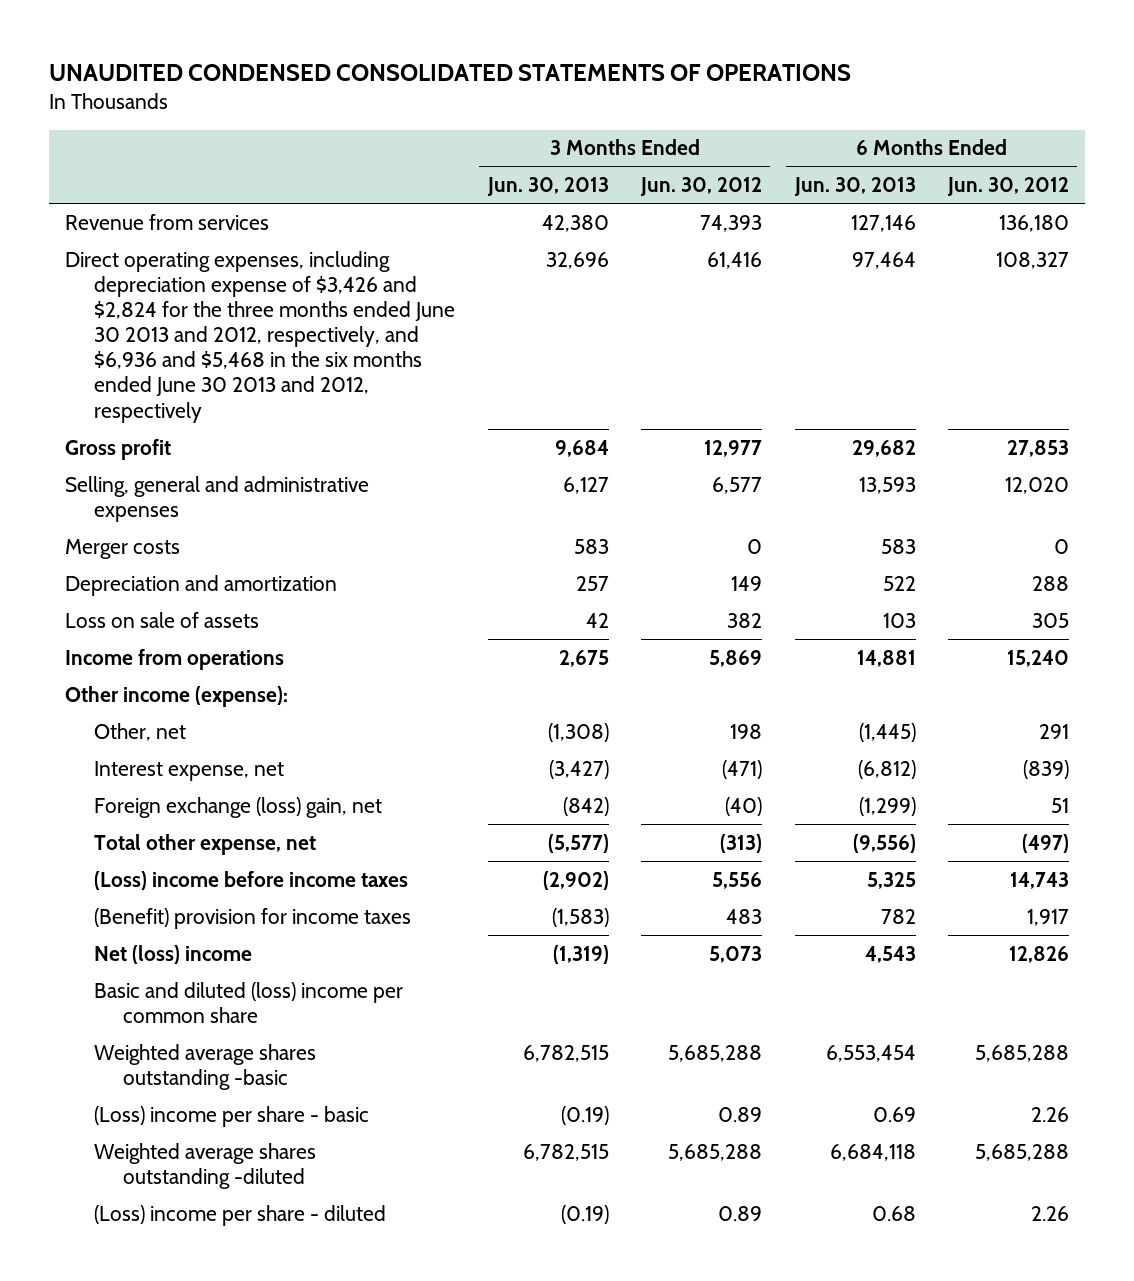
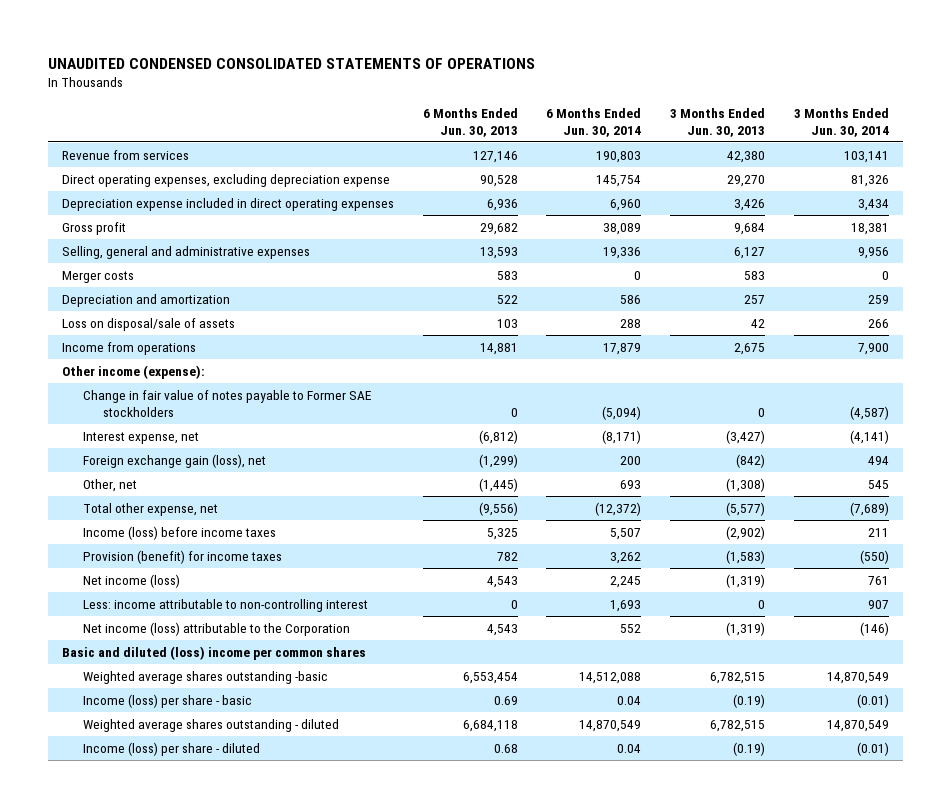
- | 3 Months Ended Jun. 30, 2013 | 3 Months Ended Jun. 30, 2012 | 6 Months Ended Jun. 30, 2013 | 6 Months Ended Jun. 30, 2012
+ | 6 Months Ended Jun. 30, 2013 | 6 Months Ended Jun. 30, 2014 | 3 Months Ended Jun. 30, 2013 | 3 Months Ended Jun. 30, 2014
- Direct operating expenses, including depreciation expense of $3,426 and $2,824 for the three months ended June 30 2013 and 2012, respectively, and $6,936 and $5,468 in the six months ended June 30 2013 and 2012, respectively | 32,696 | 61,416 | 97,464 | 108,327
+ Direct operating expenses, excluding depreciation expense | 90,528 | 145,754 | 29,270 | 81,326
+ Depreciation expense included in direct operating expenses | 6,936 | 6,960 | 3,426 | 3,434
- Loss on sale of assets | 42 | 382 | 103 | 305
+ Loss on disposal/sale of assets | 103 | 288 | 42 | 266
+ Change in fair value of notes payable to Former SAE stockholders | 0 | (5,094) | 0 | (4,587)
- Foreign exchange (loss) gain, net | (842) | (40) | (1,299) | 51
+ Foreign exchange gain (loss), net | (1,299) | 200 | (842) | 494
moved down: Other, net | (1,445) | 693 | (1,308) | 545
- (Loss) income before income taxes | (2,902) | 5,556 | 5,325 | 14,743
- (Benefit) provision for income taxes | (1,583) | 483 | 782 | 1,917
- Net (loss) income | (1,319) | 5,073 | 4,543 | 12,826
- Basic and diluted (loss) income per common share
+ Income (loss) before income taxes | 5,325 | 5,507 | (2,902) | 211
+ Provision (benefit) for income taxes | 782 | 3,262 | (1,583) | (550)
+ Net income (loss) | 4,543 | 2,245 | (1,319) | 761
+ Less: income attributable to non-controlling interest | 0 | 1,693 | 0 | 907
+ Net income (loss) attributable to the Corporation | 4,543 | 552 | (1,319) | (146)
+ Basic and diluted (loss) income per common shares
- (Loss) income per share - basic | (0.19) | 0.89 | 0.69 | 2.26
- Weighted average shares outstanding -diluted | 6,782,515 | 5,685,288 | 6,684,118 | 5,685,288
- (Loss) income per share - diluted | (0.19) | 0.89 | 0.68 | 2.26
+ Income (loss) per share - basic | 0.69 | 0.04 | (0.19) | (0.01)
+ Weighted average shares outstanding - diluted | 6,684,118 | 14,870,549 | 6,782,515 | 14,870,549
+ Income (loss) per share - diluted | 0.68 | 0.04 | (0.19) | (0.01)

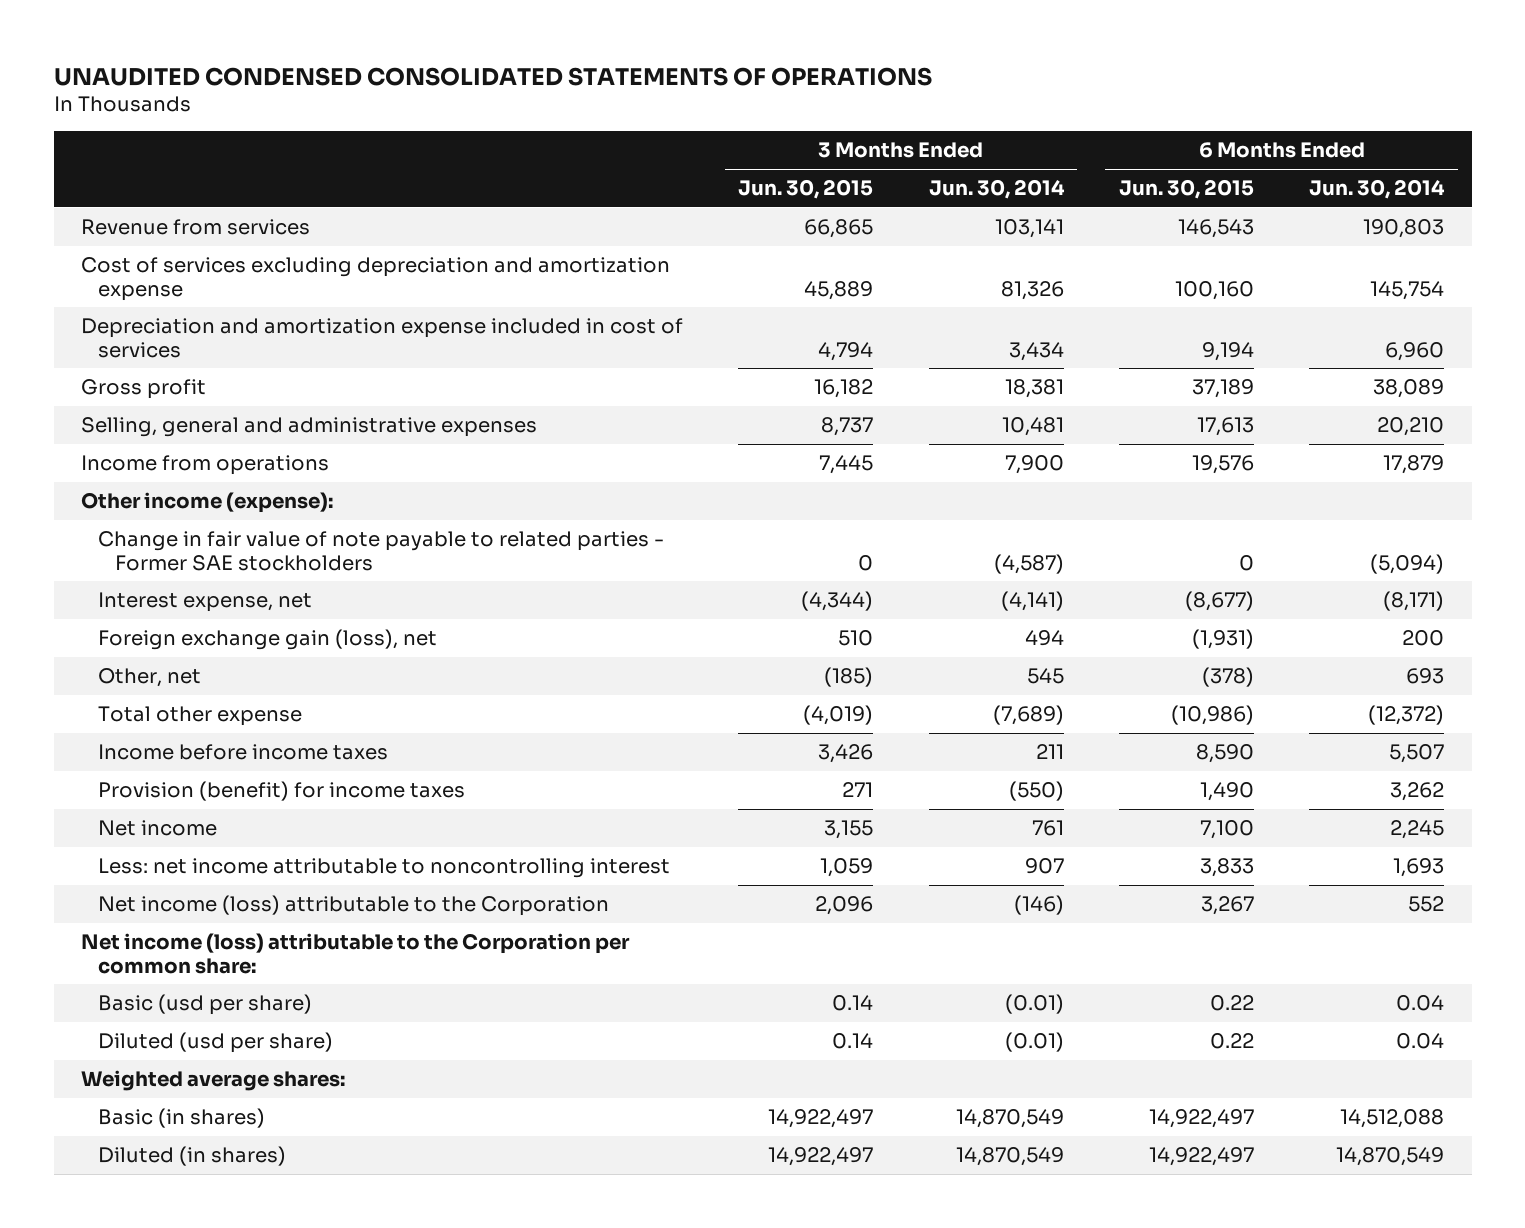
- | 6 Months Ended Jun. 30, 2013 | 6 Months Ended Jun. 30, 2014 | 3 Months Ended Jun. 30, 2013 | 3 Months Ended Jun. 30, 2014
+ | 3 Months Ended Jun. 30, 2015 | 3 Months Ended Jun. 30, 2014 | 6 Months Ended Jun. 30, 2015 | 6 Months Ended Jun. 30, 2014
- Direct operating expenses, excluding depreciation expense | 90,528 | 145,754 | 29,270 | 81,326
- Depreciation expense included in direct operating expenses | 6,936 | 6,960 | 3,426 | 3,434
+ Cost of services excluding depreciation and amortization expense | 45,889 | 81,326 | 100,160 | 145,754
+ Depreciation and amortization expense included in cost of services | 4,794 | 3,434 | 9,194 | 6,960
- Selling, general and administrative expenses | 13,593 | 19,336 | 6,127 | 9,956
- Merger costs | 583 | 0 | 583 | 0
- Depreciation and amortization | 522 | 586 | 257 | 259
- Loss on disposal/sale of assets | 103 | 288 | 42 | 266
+ Selling, general and administrative expenses | 8,737 | 10,481 | 17,613 | 20,210
- Change in fair value of notes payable to Former SAE stockholders | 0 | (5,094) | 0 | (4,587)
+ Change in fair value of note payable to related parties - Former SAE stockholders | 0 | (4,587) | 0 | (5,094)
- Total other expense, net | (9,556) | (12,372) | (5,577) | (7,689)
- Income (loss) before income taxes | 5,325 | 5,507 | (2,902) | 211
+ Total other expense | (4,019) | (7,689) | (10,986) | (12,372)
+ Income before income taxes | 3,426 | 211 | 8,590 | 5,507
- Net income (loss) | 4,543 | 2,245 | (1,319) | 761
- Less: income attributable to non-controlling interest | 0 | 1,693 | 0 | 907
+ Net income | 3,155 | 761 | 7,100 | 2,245
+ Less: net income attributable to noncontrolling interest | 1,059 | 907 | 3,833 | 1,693
- Basic and diluted (loss) income per common shares
- Weighted average shares outstanding -basic | 6,553,454 | 14,512,088 | 6,782,515 | 14,870,549
- Income (loss) per share - basic | 0.69 | 0.04 | (0.19) | (0.01)
- Weighted average shares outstanding - diluted | 6,684,118 | 14,870,549 | 6,782,515 | 14,870,549
- Income (loss) per share - diluted | 0.68 | 0.04 | (0.19) | (0.01)
+ Net income (loss) attributable to the Corporation per common share:
+ Basic (usd per share) | 0.14 | (0.01) | 0.22 | 0.04
+ Diluted (usd per share) | 0.14 | (0.01) | 0.22 | 0.04
+ Weighted average shares:
+ Basic (in shares) | 14,922,497 | 14,870,549 | 14,922,497 | 14,512,088
+ Diluted (in shares) | 14,922,497 | 14,870,549 | 14,922,497 | 14,870,549

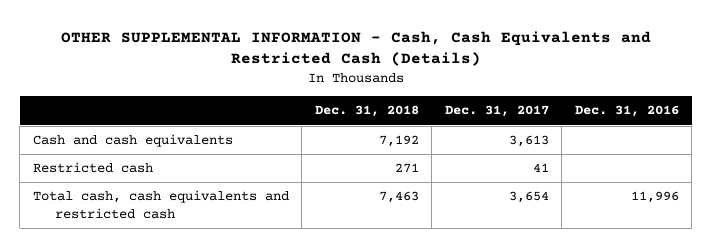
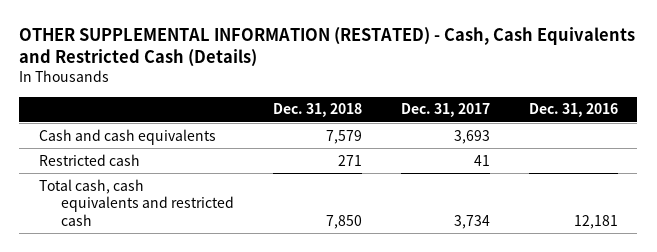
- OTHER SUPPLEMENTAL INFORMATION - Cash, Cash Equivalents and Restricted Cash (Details)
+ OTHER SUPPLEMENTAL INFORMATION (RESTATED) - Cash, Cash Equivalents and Restricted Cash (Details)
- Cash and cash equivalents | 7,192 | 3,613 |
+ Cash and cash equivalents | 7,579 | 3,693 |
- Total cash, cash equivalents and restricted cash | 7,463 | 3,654 | 11,996
+ Total cash, cash equivalents and restricted cash | 7,850 | 3,734 | 12,181

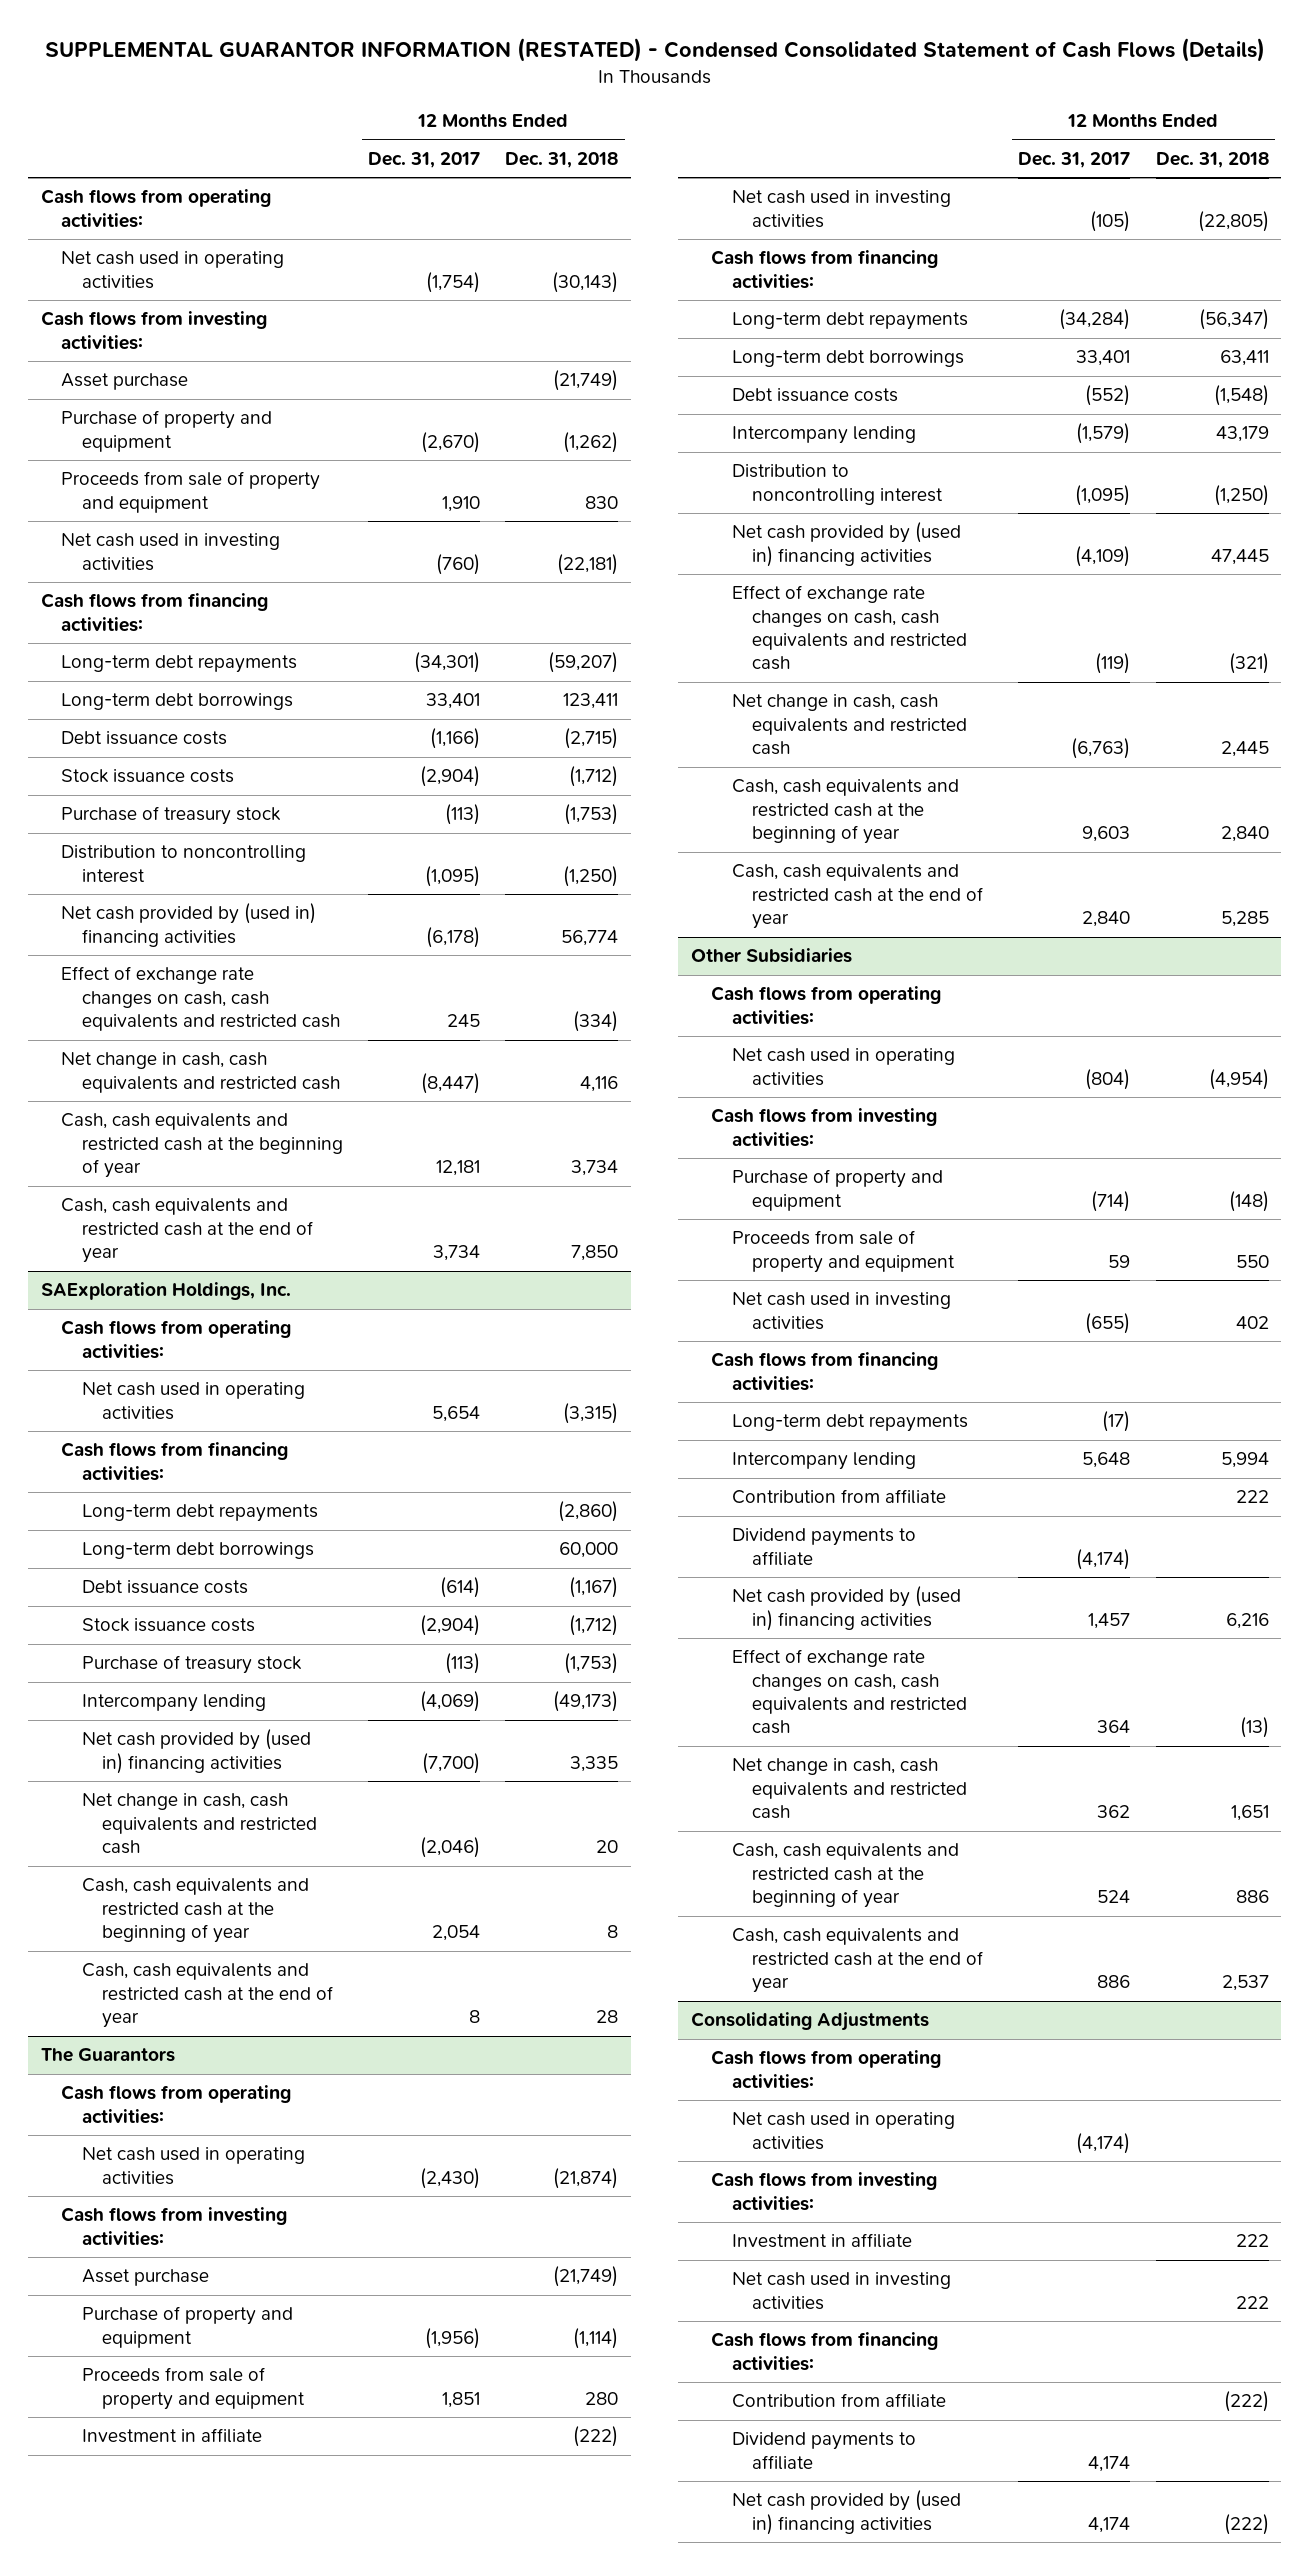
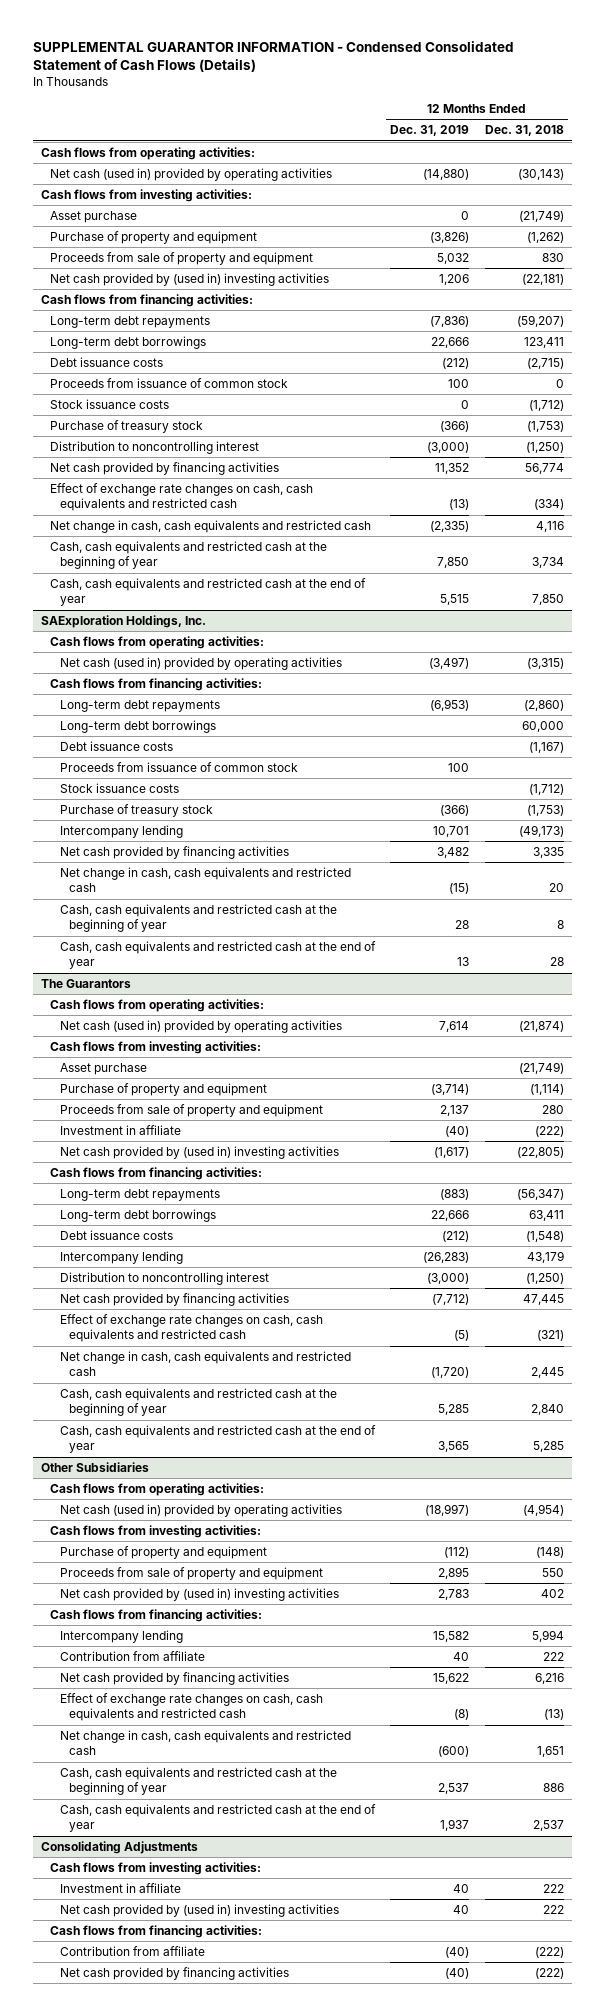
- SUPPLEMENTAL GUARANTOR INFORMATION (RESTATED) - Condensed Consolidated Statement of Cash Flows (Details)
+ SUPPLEMENTAL GUARANTOR INFORMATION - Condensed Consolidated Statement of Cash Flows (Details)
- | 12 Months Ended Dec. 31, 2017 | 12 Months Ended Dec. 31, 2018
+ | 12 Months Ended Dec. 31, 2019 | 12 Months Ended Dec. 31, 2018
- Net cash used in operating activities | (1,754) | (30,143)
+ Net cash (used in) provided by operating activities | (14,880) | (30,143)
- Net cash used in investing activities | (760) | (22,181)
+ Net cash provided by (used in) investing activities | 1,206 | (22,181)
+ Proceeds from issuance of common stock | 100 | 0
- Net cash provided by (used in) financing activities | (6,178) | 56,774
+ Net cash provided by financing activities | 11,352 | 56,774
@ SAExploration Holdings, Inc.
- Net cash used in operating activities | 5,654 | (3,315)
+ Net cash (used in) provided by operating activities | (3,497) | (3,315)
+ Proceeds from issuance of common stock | 100 |
- Net cash provided by (used in) financing activities | (7,700) | 3,335
+ Net cash provided by financing activities | 3,482 | 3,335
@ The Guarantors
- Net cash used in operating activities | (2,430) | (21,874)
+ Net cash (used in) provided by operating activities | 7,614 | (21,874)
- Net cash used in investing activities | (105) | (22,805)
+ Net cash provided by (used in) investing activities | (1,617) | (22,805)
- Net cash provided by (used in) financing activities | (4,109) | 47,445
+ Net cash provided by financing activities | (7,712) | 47,445
@ Other Subsidiaries
- Net cash used in operating activities | (804) | (4,954)
+ Net cash (used in) provided by operating activities | (18,997) | (4,954)
- Net cash used in investing activities | (655) | 402
+ Net cash provided by (used in) investing activities | 2,783 | 402
- Long-term debt repayments | (17) |
- Dividend payments to affiliate | (4,174) |
- Net cash provided by (used in) financing activities | 1,457 | 6,216
+ Net cash provided by financing activities | 15,622 | 6,216
@ Consolidating Adjustments
- Cash flows from operating activities:
- Net cash used in operating activities | (4,174) |
- Net cash used in investing activities | | 222
+ Net cash provided by (used in) investing activities | 40 | 222
- Dividend payments to affiliate | 4,174 |
- Net cash provided by (used in) financing activities | 4,174 | (222)
+ Net cash provided by financing activities | (40) | (222)

